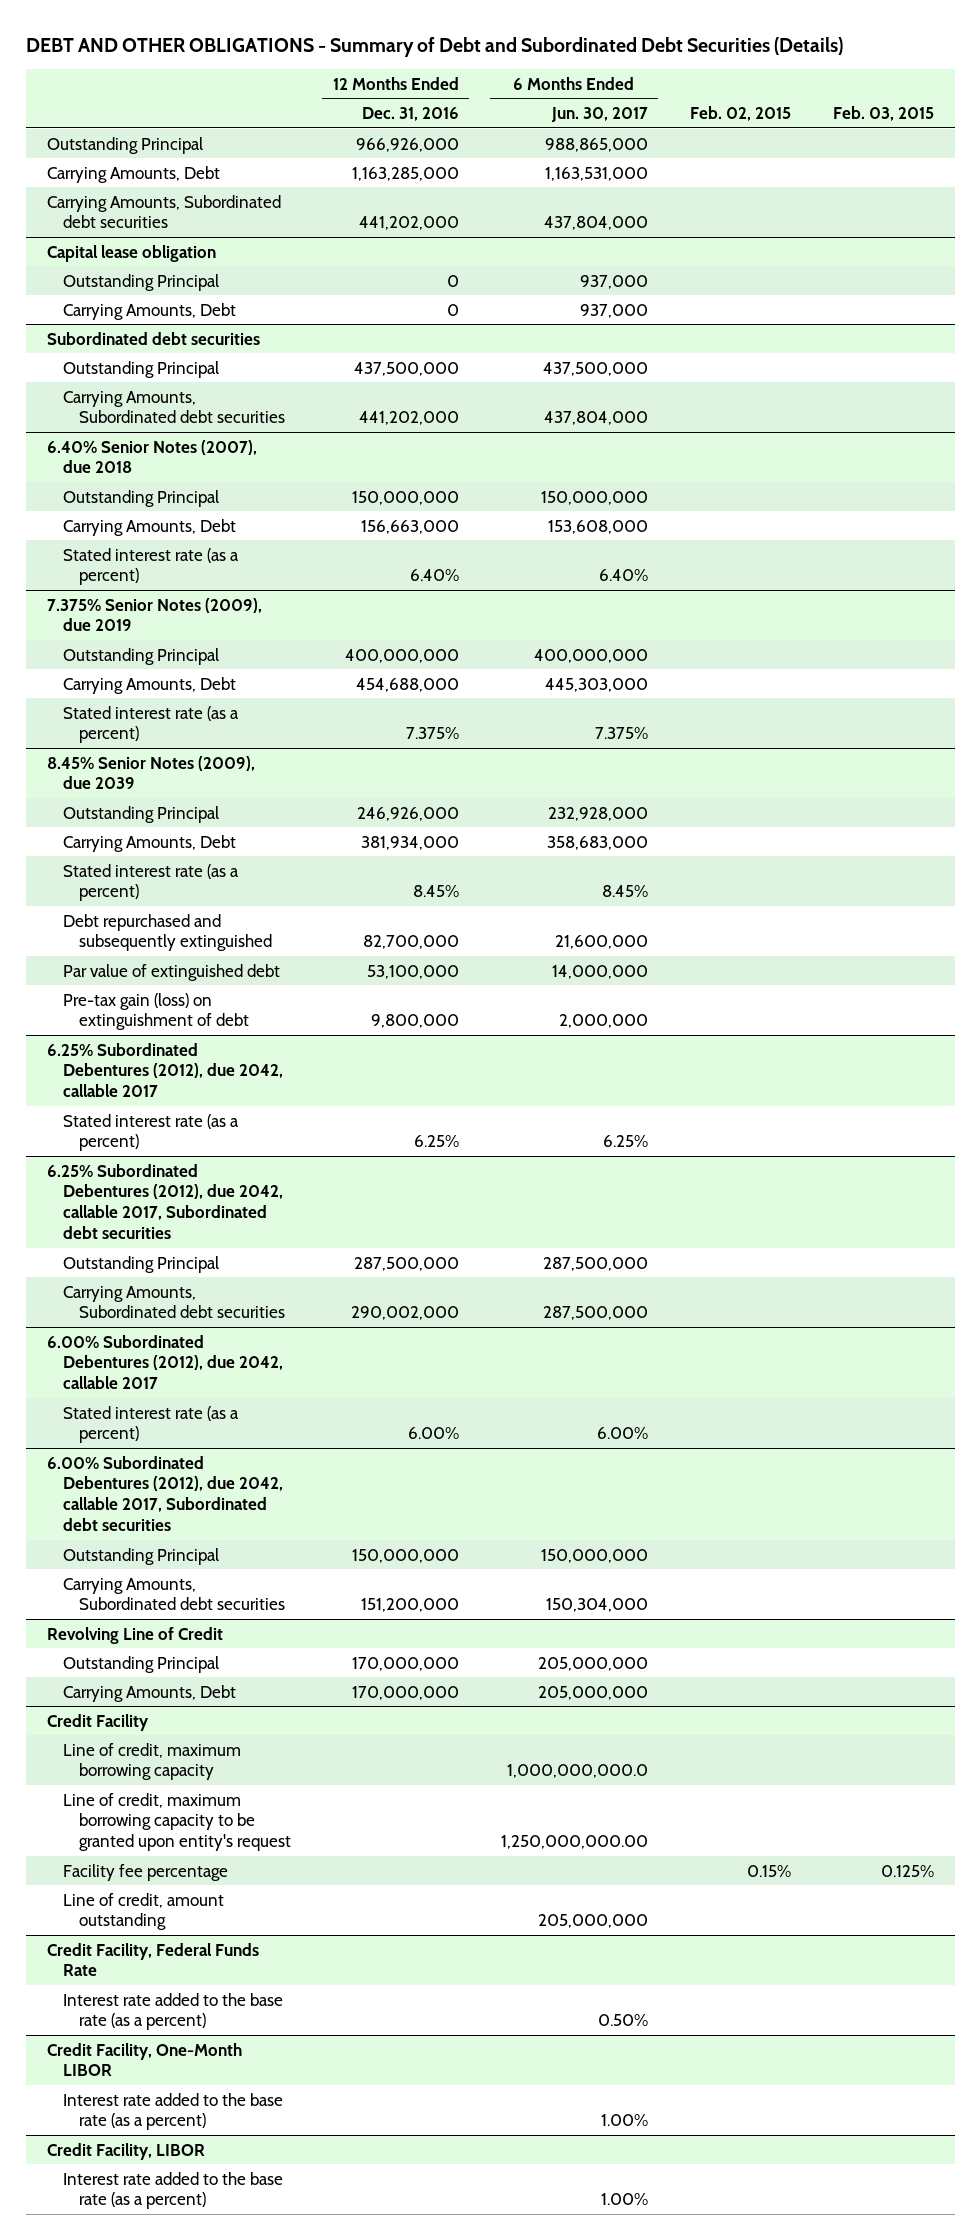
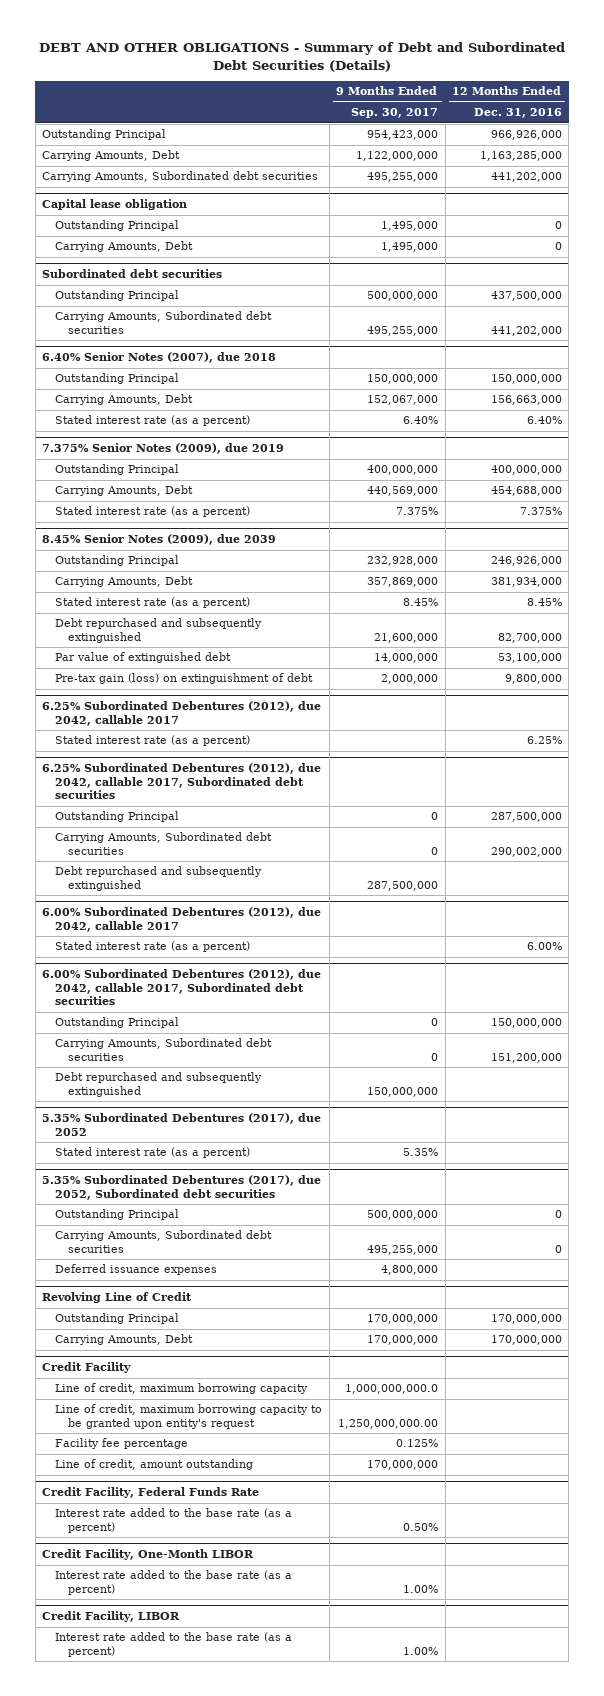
- | 12 Months Ended Dec. 31, 2016 | 6 Months Ended Jun. 30, 2017 | Feb. 02, 2015 | Feb. 03, 2015
+ | 9 Months Ended Sep. 30, 2017 | 12 Months Ended Dec. 31, 2016
@ 6.25% Subordinated Debentures (2012), due 2042, callable 2017, Subordinated debt securities
+ Debt repurchased and subsequently extinguished | 287,500,000 |
@ 6.00% Subordinated Debentures (2012), due 2042, callable 2017, Subordinated debt securities
+ Debt repurchased and subsequently extinguished | 150,000,000 |
+ 5.35% Subordinated Debentures (2017), due 2052
+ Stated interest rate (as a percent) | 5.35% |
+ 5.35% Subordinated Debentures (2017), due 2052, Subordinated debt securities
+ Outstanding Principal | 500,000,000 | 0
+ Carrying Amounts, Subordinated debt securities | 495,255,000 | 0
+ Deferred issuance expenses | 4,800,000 |

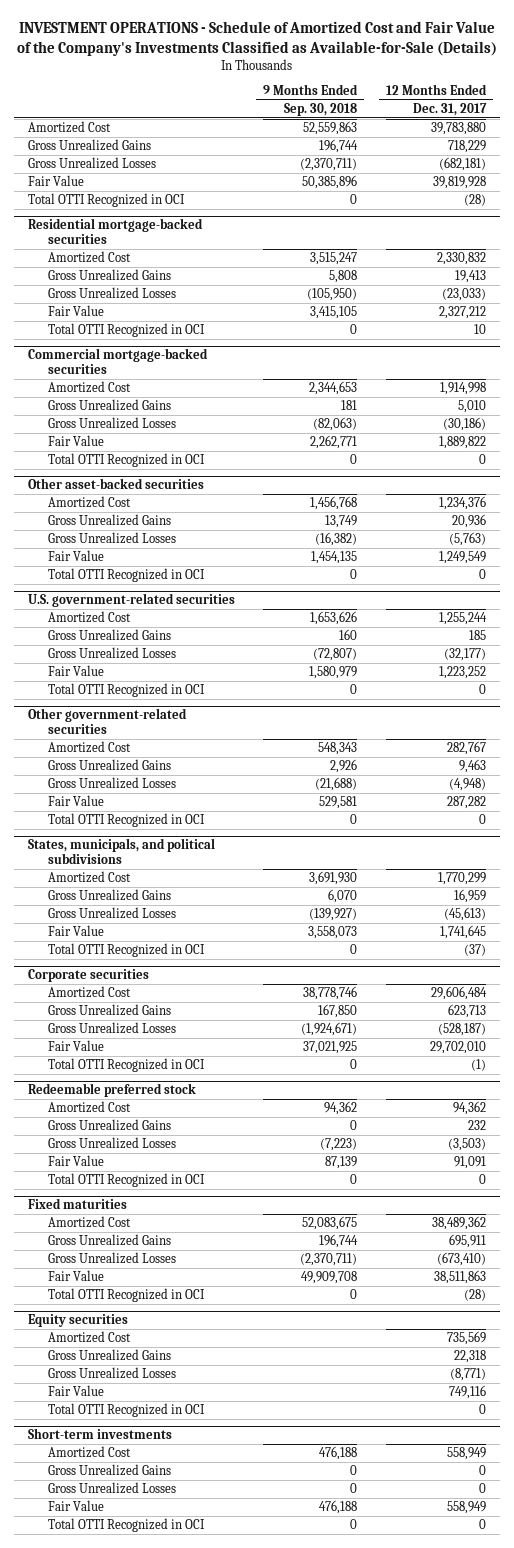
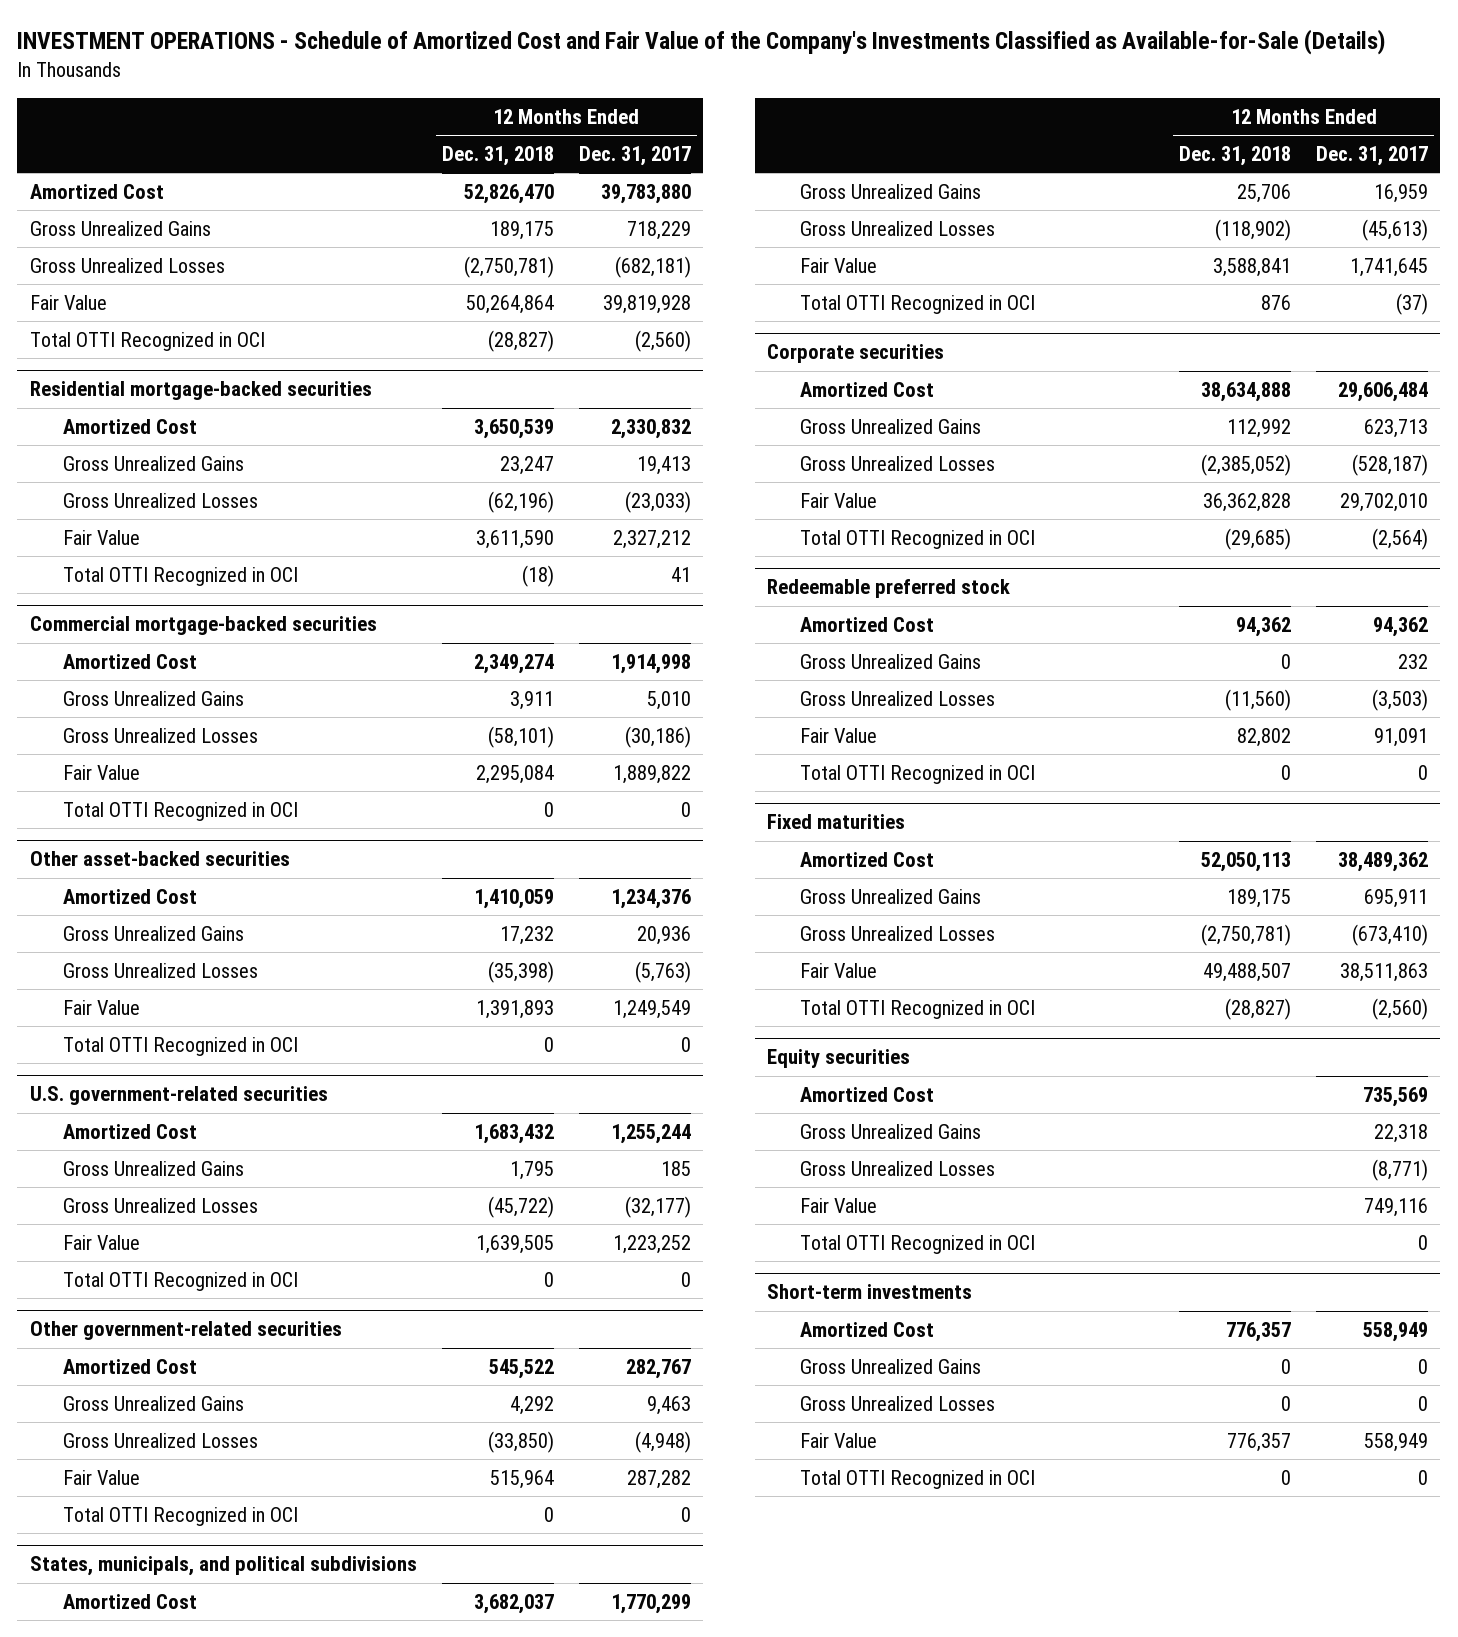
- | 9 Months Ended Sep. 30, 2018 | 12 Months Ended Dec. 31, 2017
+ | 12 Months Ended Dec. 31, 2018 | 12 Months Ended Dec. 31, 2017
- Total OTTI Recognized in OCI | 0 | (28)
+ Total OTTI Recognized in OCI | (28,827) | (2,560)
@ Residential mortgage-backed securities
- Total OTTI Recognized in OCI | 0 | 10
+ Total OTTI Recognized in OCI | (18) | 41
@ Corporate securities
- Total OTTI Recognized in OCI | 0 | (1)
+ Total OTTI Recognized in OCI | (29,685) | (2,564)
@ Fixed maturities
- Total OTTI Recognized in OCI | 0 | (28)
+ Total OTTI Recognized in OCI | (28,827) | (2,560)

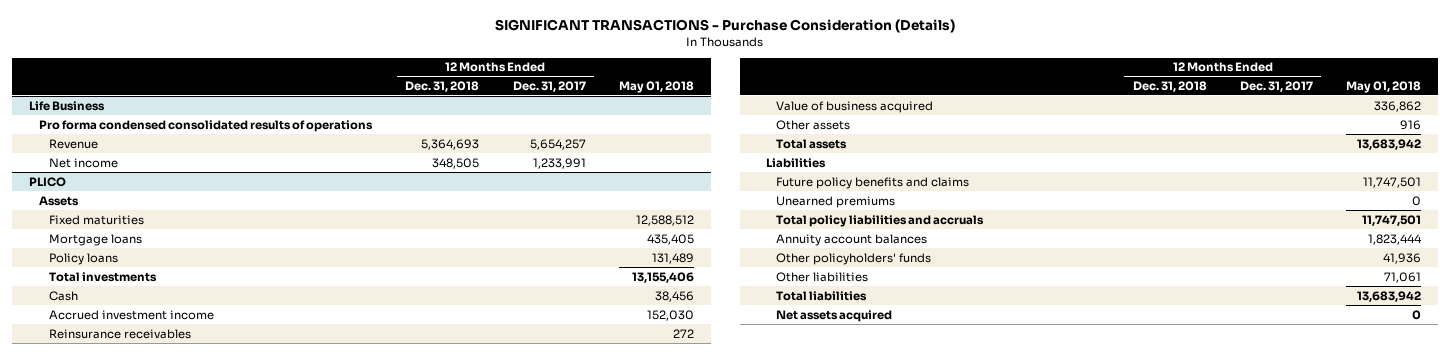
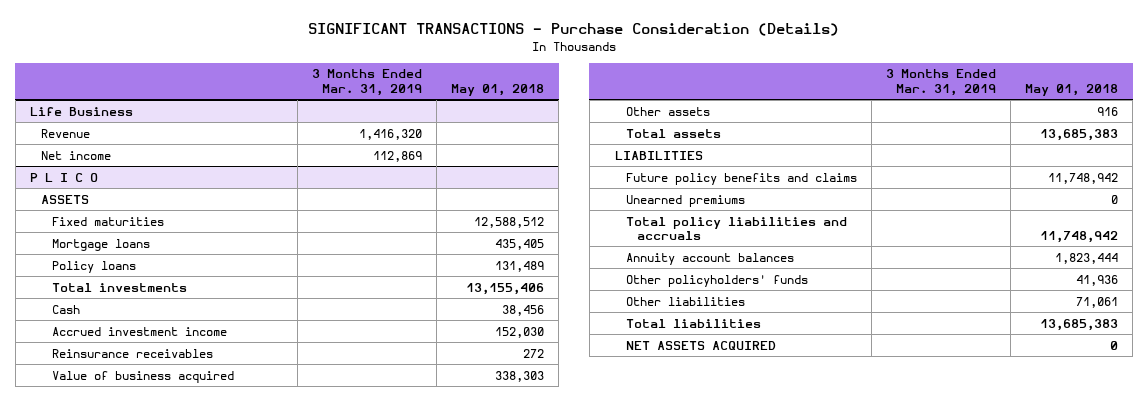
- | 12 Months Ended Dec. 31, 2018 | 12 Months Ended Dec. 31, 2017 | May 01, 2018
+ | 3 Months Ended Mar. 31, 2019 | May 01, 2018
@ Life Business
- Pro forma condensed consolidated results of operations
- PLICO
- Assets
+ P L I C O
+ ASSETS
- Value of business acquired | | | 336,862
+ Value of business acquired | | 338,303
- Total assets | | | 13,683,942
- Liabilities
- Future policy benefits and claims | | | 11,747,501
+ Total assets | | 13,685,383
+ LIABILITIES
+ Future policy benefits and claims | | 11,748,942
- Total policy liabilities and accruals | | | 11,747,501
+ Total policy liabilities and accruals | | 11,748,942
- Total liabilities | | | 13,683,942
- Net assets acquired | | | 0
+ Total liabilities | | 13,685,383
+ NET ASSETS ACQUIRED | | 0

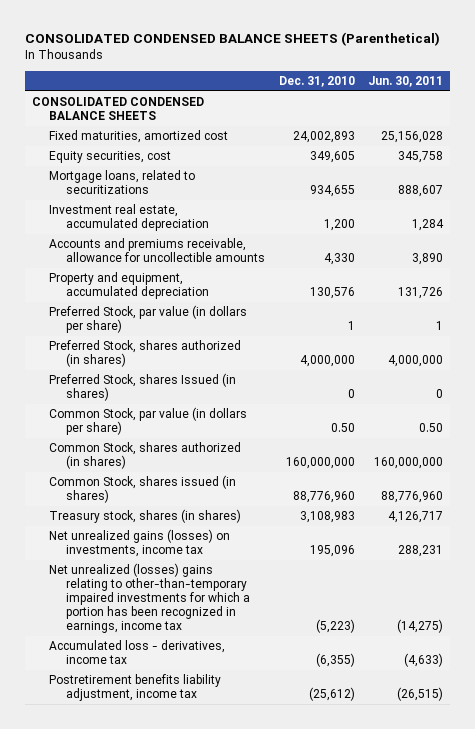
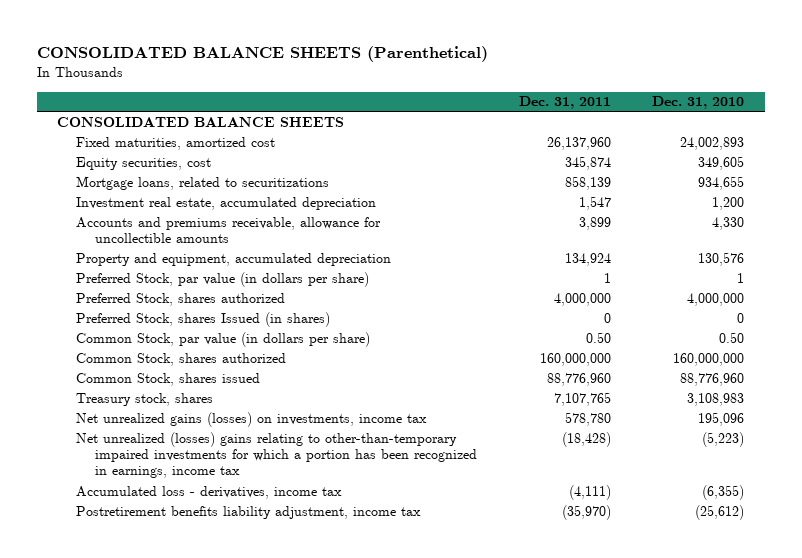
- CONSOLIDATED CONDENSED BALANCE SHEETS (Parenthetical)
+ CONSOLIDATED BALANCE SHEETS (Parenthetical)
- | Dec. 31, 2010 | Jun. 30, 2011
+ | Dec. 31, 2011 | Dec. 31, 2010
- CONSOLIDATED CONDENSED BALANCE SHEETS
+ CONSOLIDATED BALANCE SHEETS
- Preferred Stock, shares authorized (in shares) | 4,000,000 | 4,000,000
+ Preferred Stock, shares authorized | 4,000,000 | 4,000,000
- Common Stock, shares authorized (in shares) | 160,000,000 | 160,000,000
- Common Stock, shares issued (in shares) | 88,776,960 | 88,776,960
- Treasury stock, shares (in shares) | 3,108,983 | 4,126,717
+ Common Stock, shares authorized | 160,000,000 | 160,000,000
+ Common Stock, shares issued | 88,776,960 | 88,776,960
+ Treasury stock, shares | 7,107,765 | 3,108,983

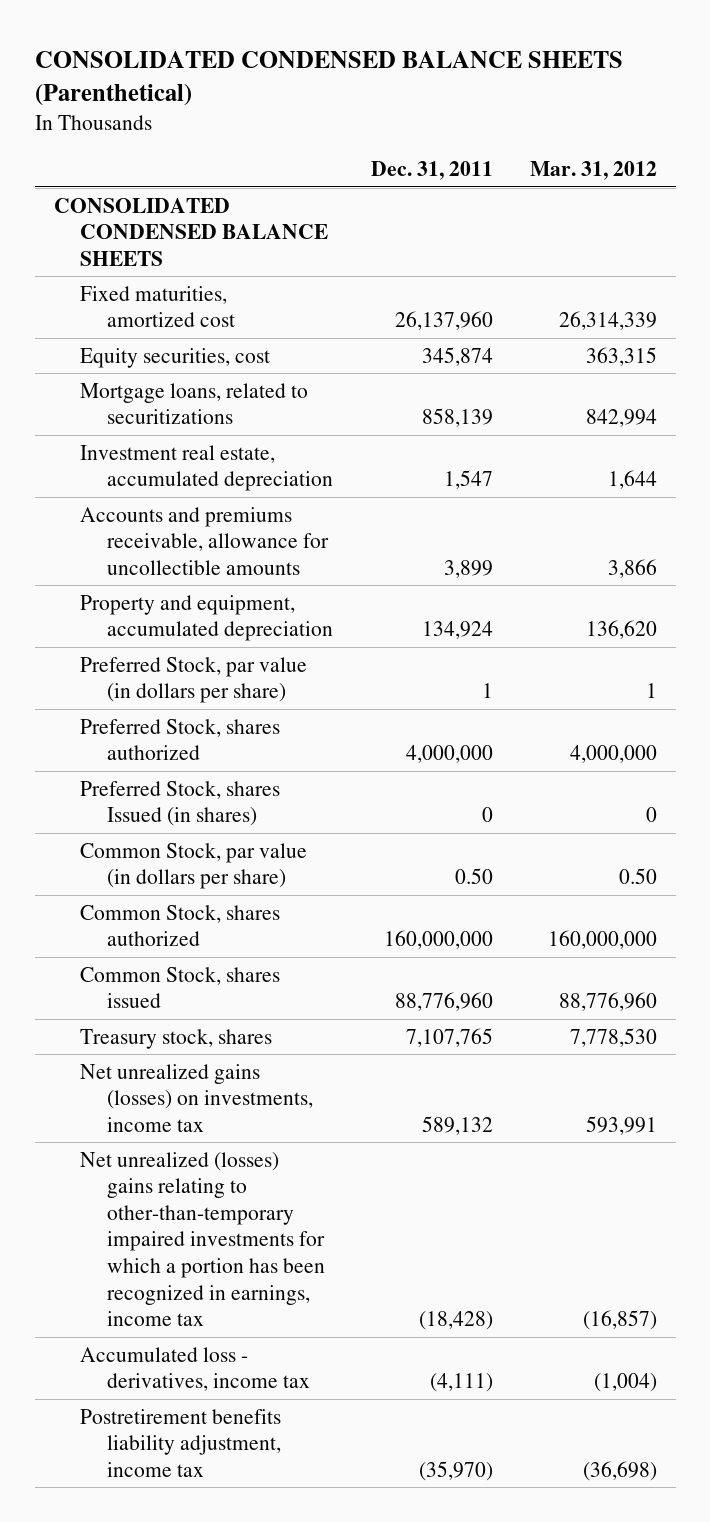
- CONSOLIDATED BALANCE SHEETS (Parenthetical)
+ CONSOLIDATED CONDENSED BALANCE SHEETS (Parenthetical)
- | Dec. 31, 2011 | Dec. 31, 2010
+ | Dec. 31, 2011 | Mar. 31, 2012
- CONSOLIDATED BALANCE SHEETS
+ CONSOLIDATED CONDENSED BALANCE SHEETS
- Net unrealized gains (losses) on investments, income tax | 578,780 | 195,096
+ Net unrealized gains (losses) on investments, income tax | 589,132 | 593,991

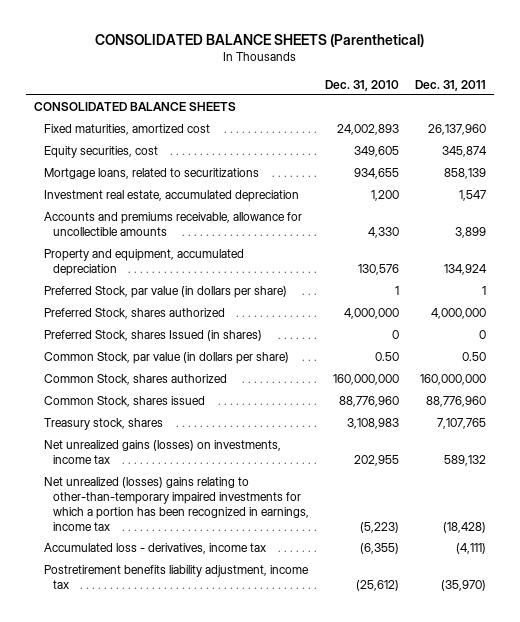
- CONSOLIDATED CONDENSED BALANCE SHEETS (Parenthetical)
+ CONSOLIDATED BALANCE SHEETS (Parenthetical)
- | Dec. 31, 2011 | Mar. 31, 2012
+ | Dec. 31, 2010 | Dec. 31, 2011
- CONSOLIDATED CONDENSED BALANCE SHEETS
+ CONSOLIDATED BALANCE SHEETS

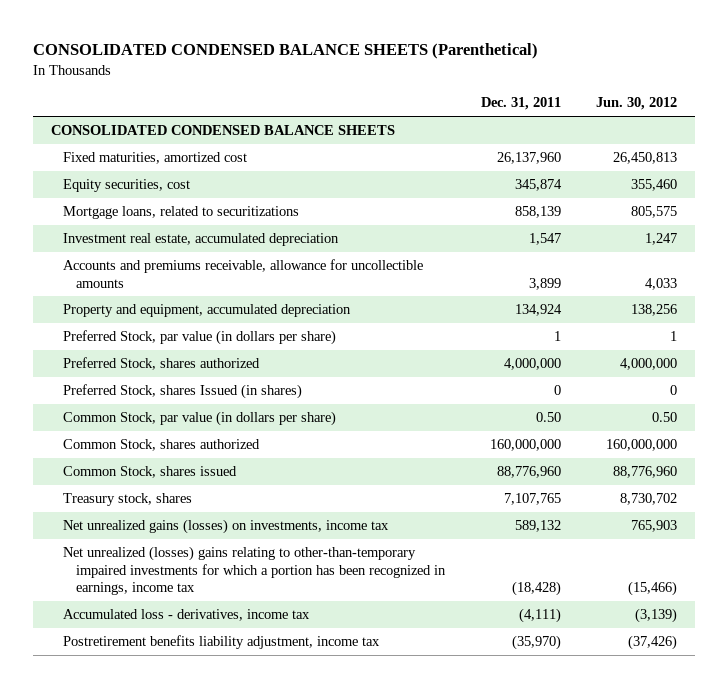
- CONSOLIDATED BALANCE SHEETS (Parenthetical)
+ CONSOLIDATED CONDENSED BALANCE SHEETS (Parenthetical)
- | Dec. 31, 2010 | Dec. 31, 2011
+ | Dec. 31, 2011 | Jun. 30, 2012
- CONSOLIDATED BALANCE SHEETS
+ CONSOLIDATED CONDENSED BALANCE SHEETS

